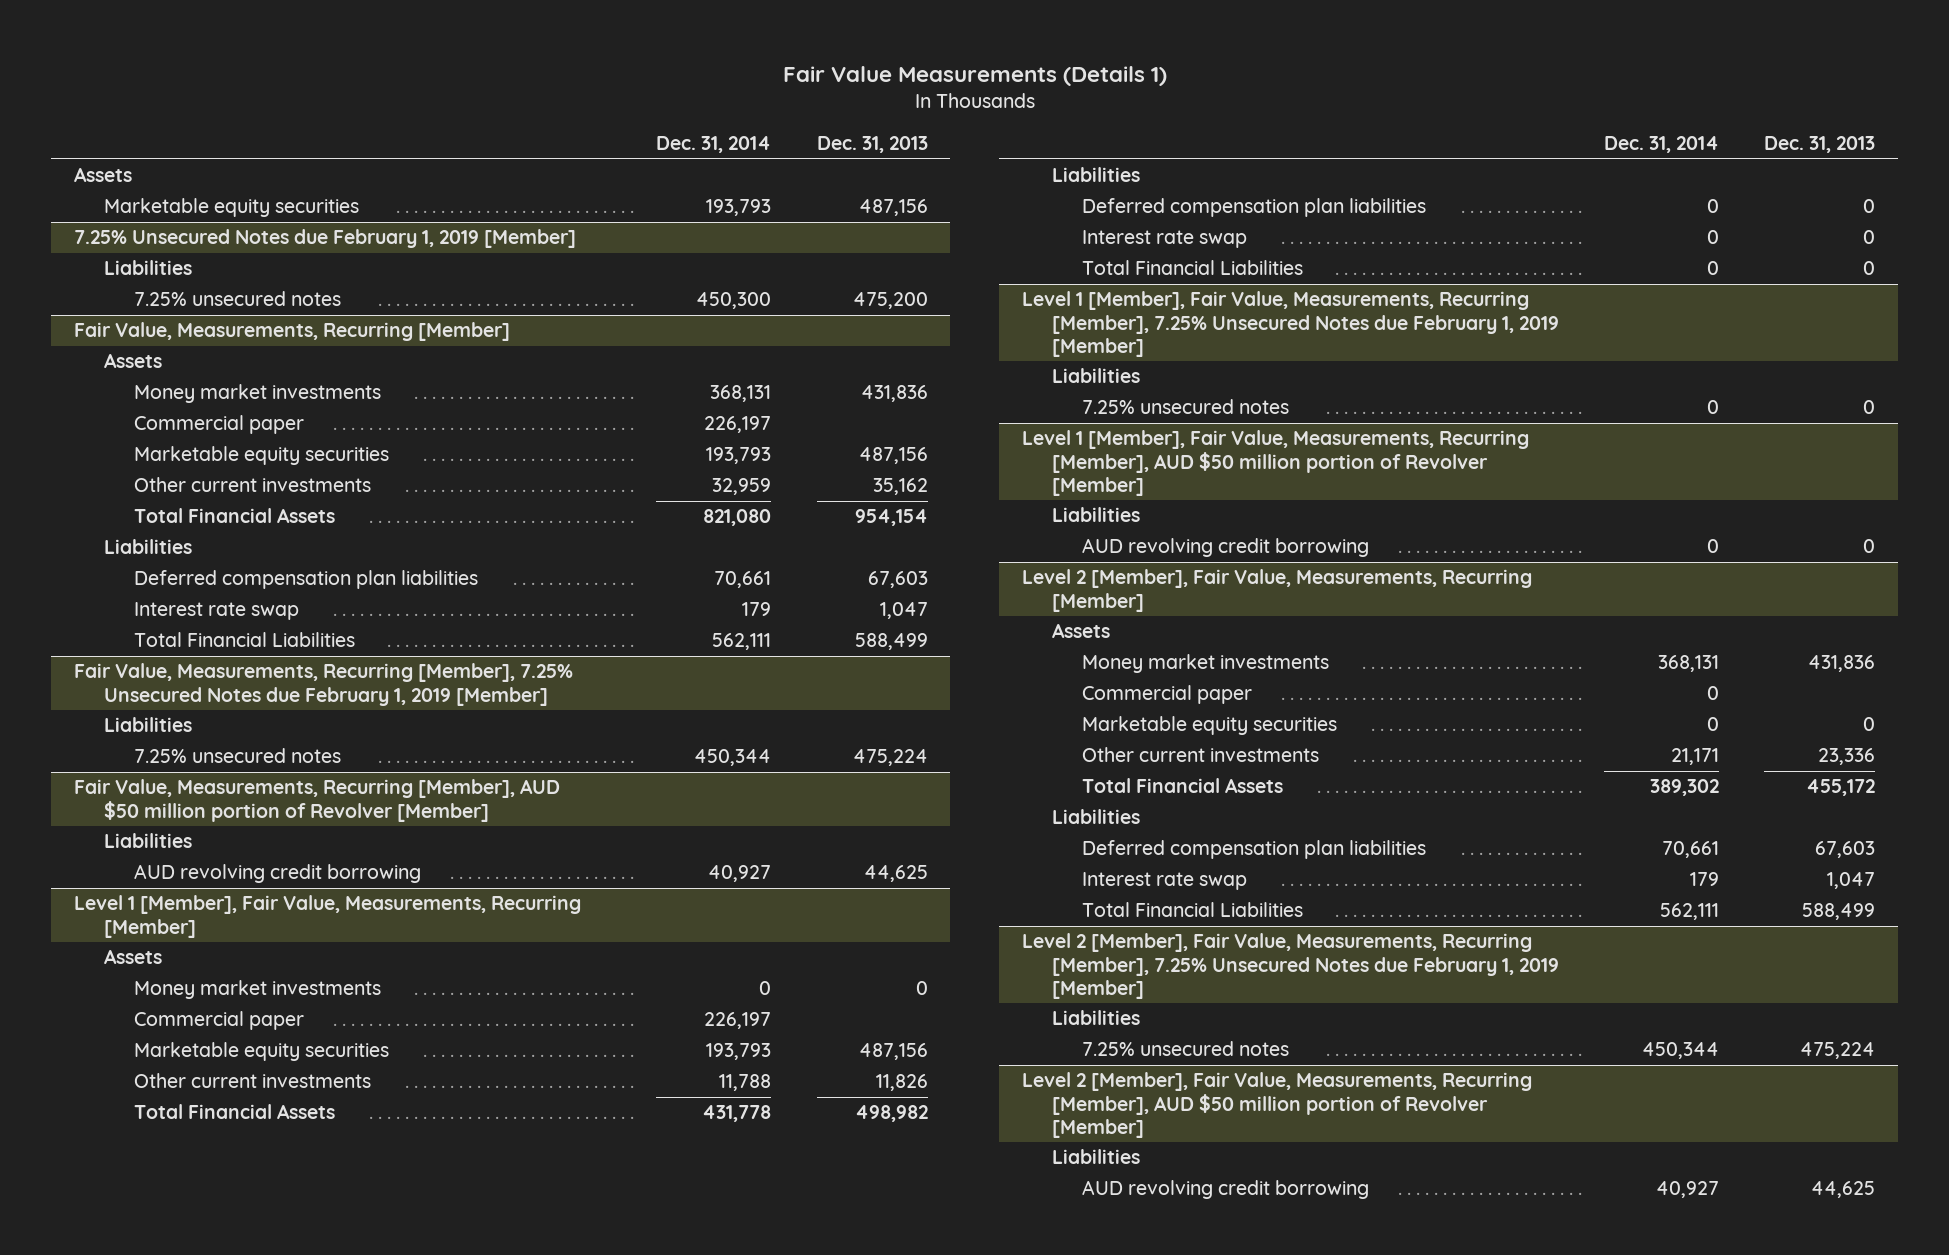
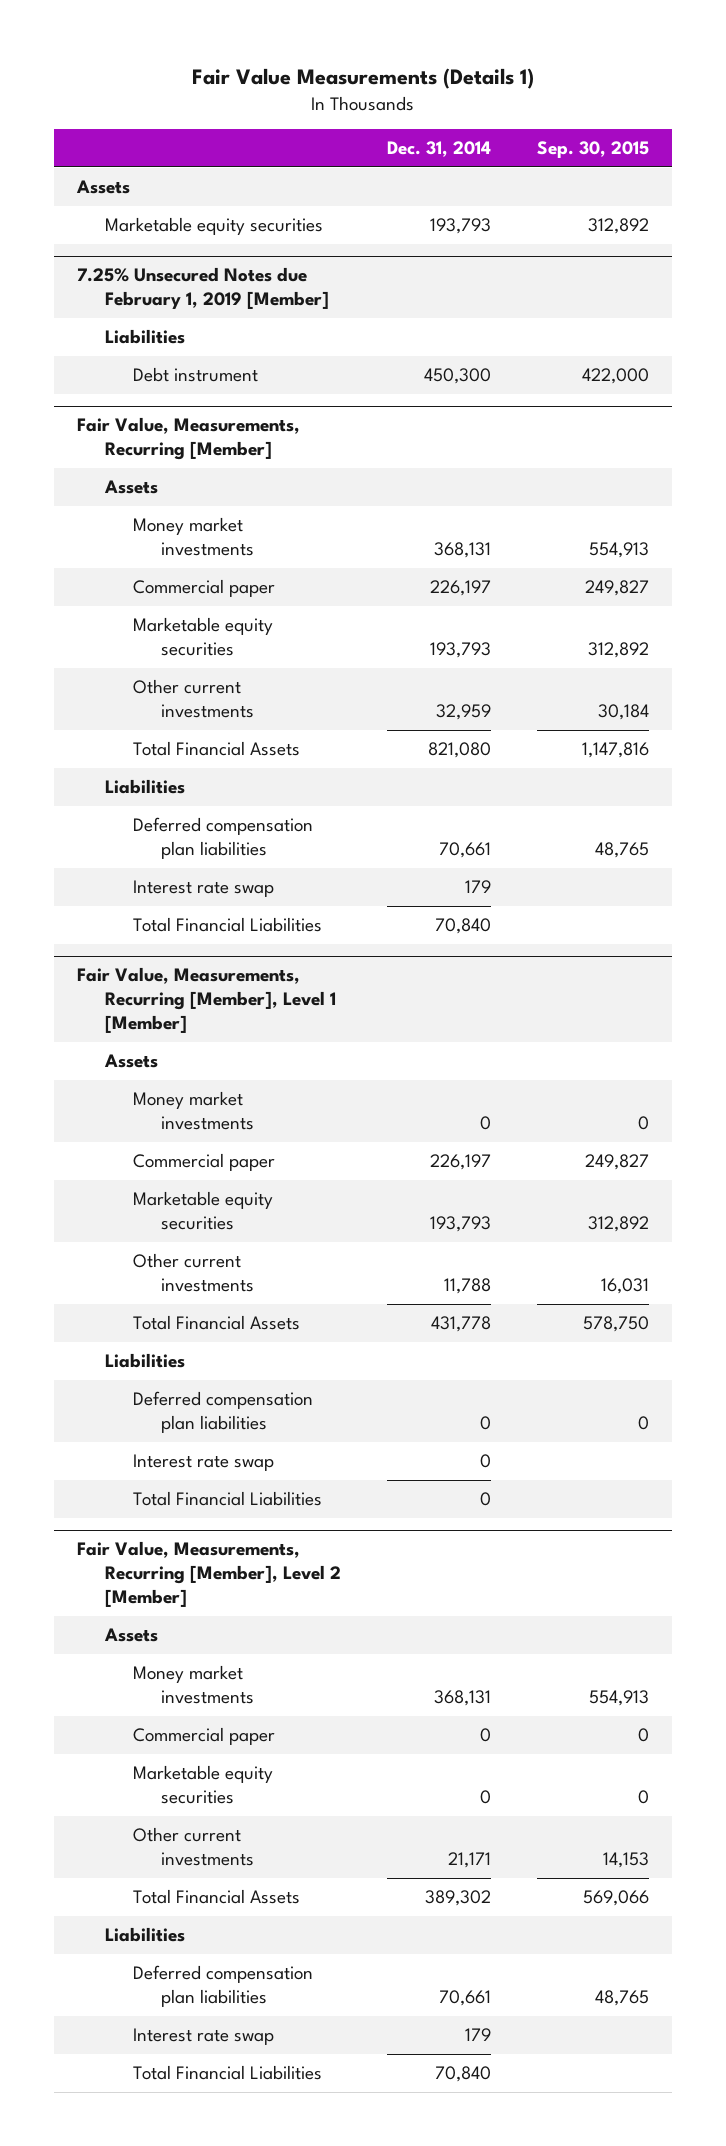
- | Dec. 31, 2014 | Dec. 31, 2013
+ | Dec. 31, 2014 | Sep. 30, 2015
@ 7.25% Unsecured Notes due February 1, 2019 [Member]
- 7.25% unsecured notes | 450,300 | 475,200
+ Debt instrument | 450,300 | 422,000
@ Fair Value, Measurements, Recurring [Member]
- Total Financial Liabilities | 562,111 | 588,499
- Fair Value, Measurements, Recurring [Member], 7.25% Unsecured Notes due February 1, 2019 [Member]
- Liabilities
- 7.25% unsecured notes | 450,344 | 475,224
- Fair Value, Measurements, Recurring [Member], AUD $50 million portion of Revolver [Member]
- Liabilities
- AUD revolving credit borrowing | 40,927 | 44,625
- Level 1 [Member], Fair Value, Measurements, Recurring [Member]
@ Fair Value, Measurements, Recurring [Member]
+ Total Financial Liabilities | 70,840 |
+ Fair Value, Measurements, Recurring [Member], Level 1 [Member]
- Level 1 [Member], Fair Value, Measurements, Recurring [Member], 7.25% Unsecured Notes due February 1, 2019 [Member]
- Liabilities
- 7.25% unsecured notes | 0 | 0
- Level 1 [Member], Fair Value, Measurements, Recurring [Member], AUD $50 million portion of Revolver [Member]
- Liabilities
- AUD revolving credit borrowing | 0 | 0
- Level 2 [Member], Fair Value, Measurements, Recurring [Member]
+ Fair Value, Measurements, Recurring [Member], Level 2 [Member]
- Total Financial Liabilities | 562,111 | 588,499
- Level 2 [Member], Fair Value, Measurements, Recurring [Member], 7.25% Unsecured Notes due February 1, 2019 [Member]
- Liabilities
- 7.25% unsecured notes | 450,344 | 475,224
- Level 2 [Member], Fair Value, Measurements, Recurring [Member], AUD $50 million portion of Revolver [Member]
- Liabilities
- AUD revolving credit borrowing | 40,927 | 44,625
+ Total Financial Liabilities | 70,840 |

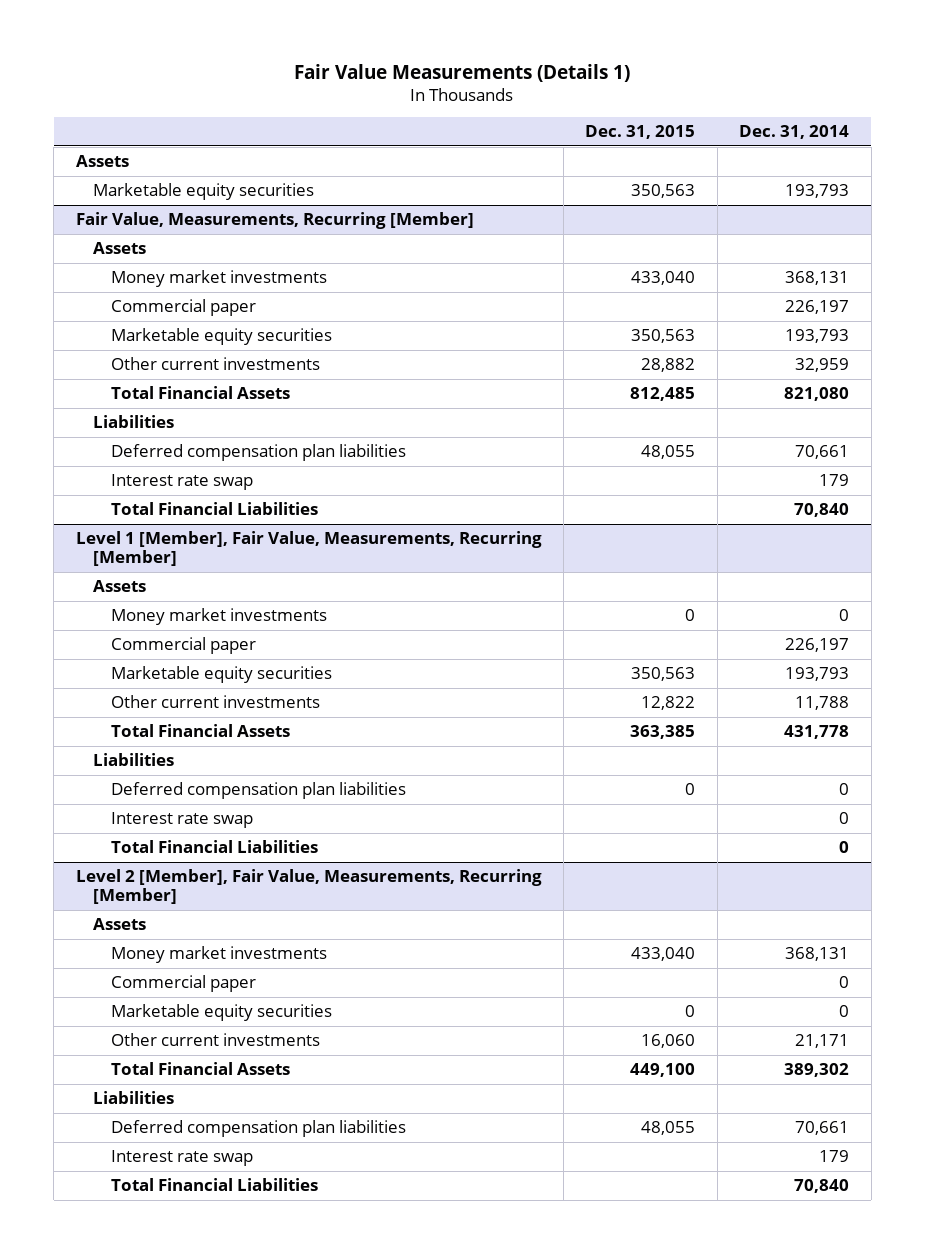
- | Dec. 31, 2014 | Sep. 30, 2015
+ | Dec. 31, 2015 | Dec. 31, 2014
- 7.25% Unsecured Notes due February 1, 2019 [Member]
- Liabilities
- Debt instrument | 450,300 | 422,000
- Fair Value, Measurements, Recurring [Member], Level 1 [Member]
+ Level 1 [Member], Fair Value, Measurements, Recurring [Member]
- Fair Value, Measurements, Recurring [Member], Level 2 [Member]
+ Level 2 [Member], Fair Value, Measurements, Recurring [Member]

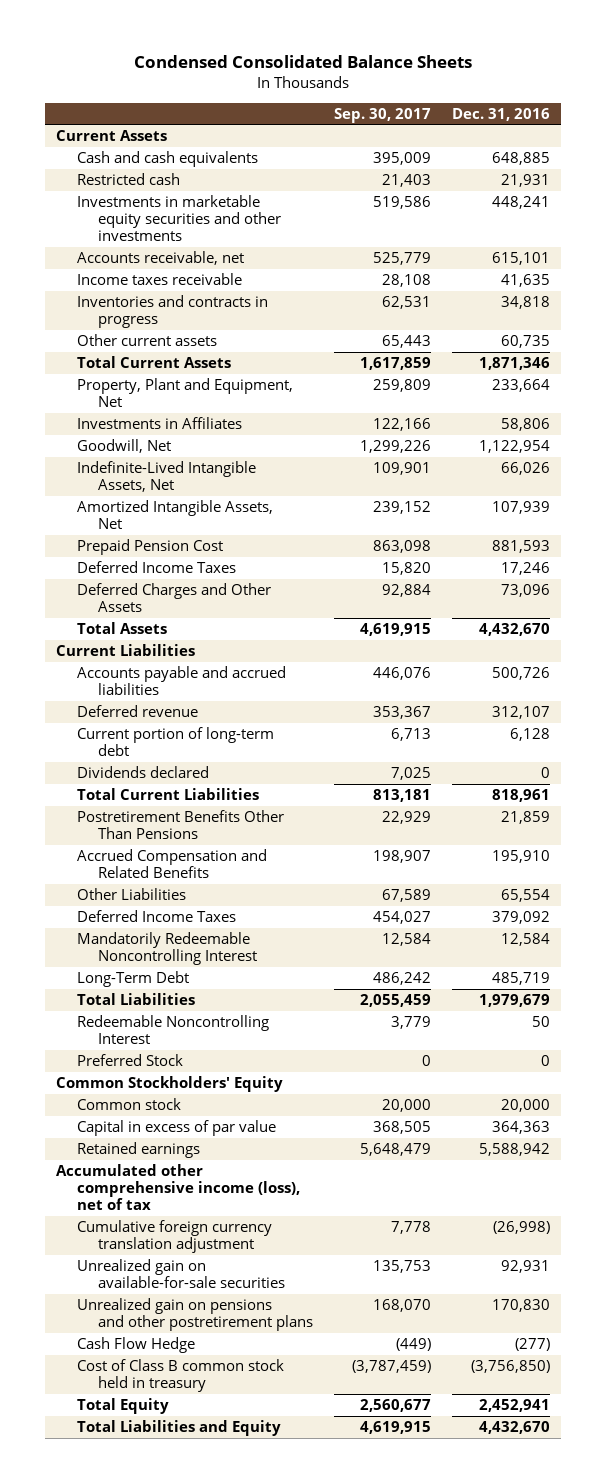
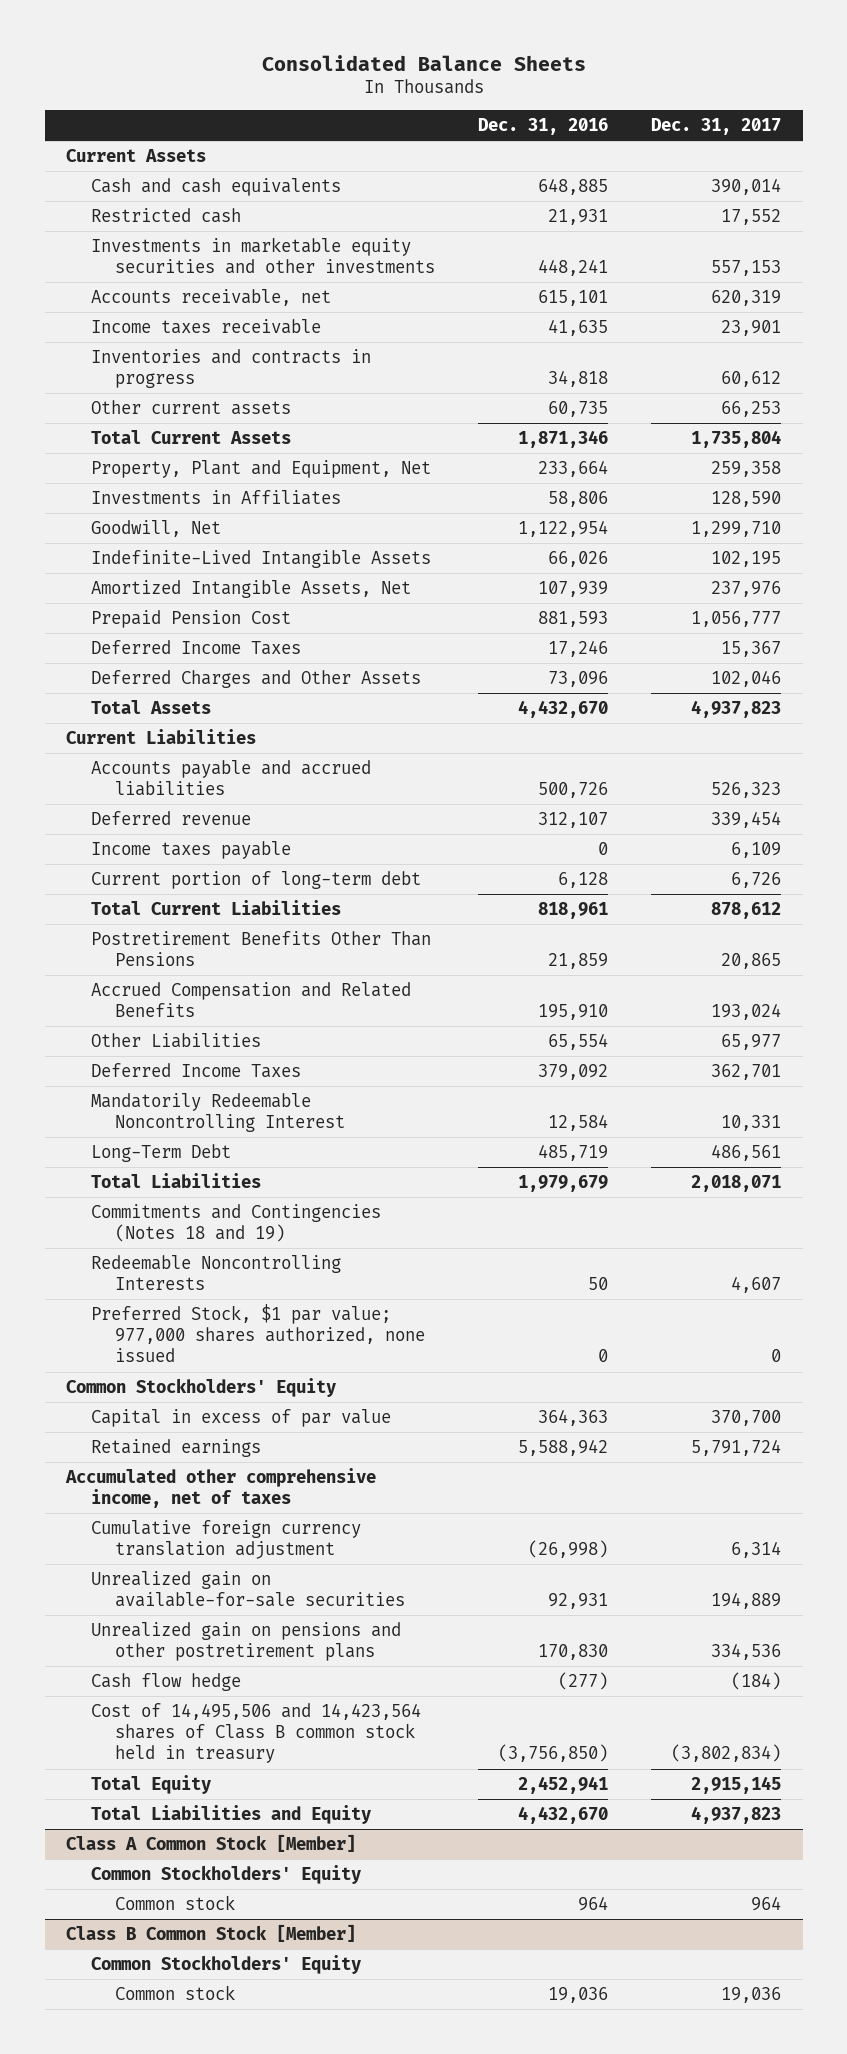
- Condensed Consolidated Balance Sheets
+ Consolidated Balance Sheets
- | Sep. 30, 2017 | Dec. 31, 2016
+ | Dec. 31, 2016 | Dec. 31, 2017
- Indefinite-Lived Intangible Assets, Net | 109,901 | 66,026
+ Indefinite-Lived Intangible Assets | 66,026 | 102,195
+ Income taxes payable | 0 | 6,109
- Dividends declared | 7,025 | 0
- Redeemable Noncontrolling Interest | 3,779 | 50
- Preferred Stock | 0 | 0
+ Commitments and Contingencies (Notes 18 and 19)
+ Redeemable Noncontrolling Interests | 50 | 4,607
+ Preferred Stock, $1 par value; 977,000 shares authorized, none issued | 0 | 0
- Common stock | 20,000 | 20,000
- Accumulated other comprehensive income (loss), net of tax
+ Accumulated other comprehensive income, net of taxes
- Cash Flow Hedge | (449) | (277)
- Cost of Class B common stock held in treasury | (3,787,459) | (3,756,850)
+ Cash flow hedge | (277) | (184)
+ Cost of 14,495,506 and 14,423,564 shares of Class B common stock held in treasury | (3,756,850) | (3,802,834)
+ Class A Common Stock [Member]
+ Common Stockholders' Equity
+ Common stock | 964 | 964
+ Class B Common Stock [Member]
+ Common Stockholders' Equity
+ Common stock | 19,036 | 19,036

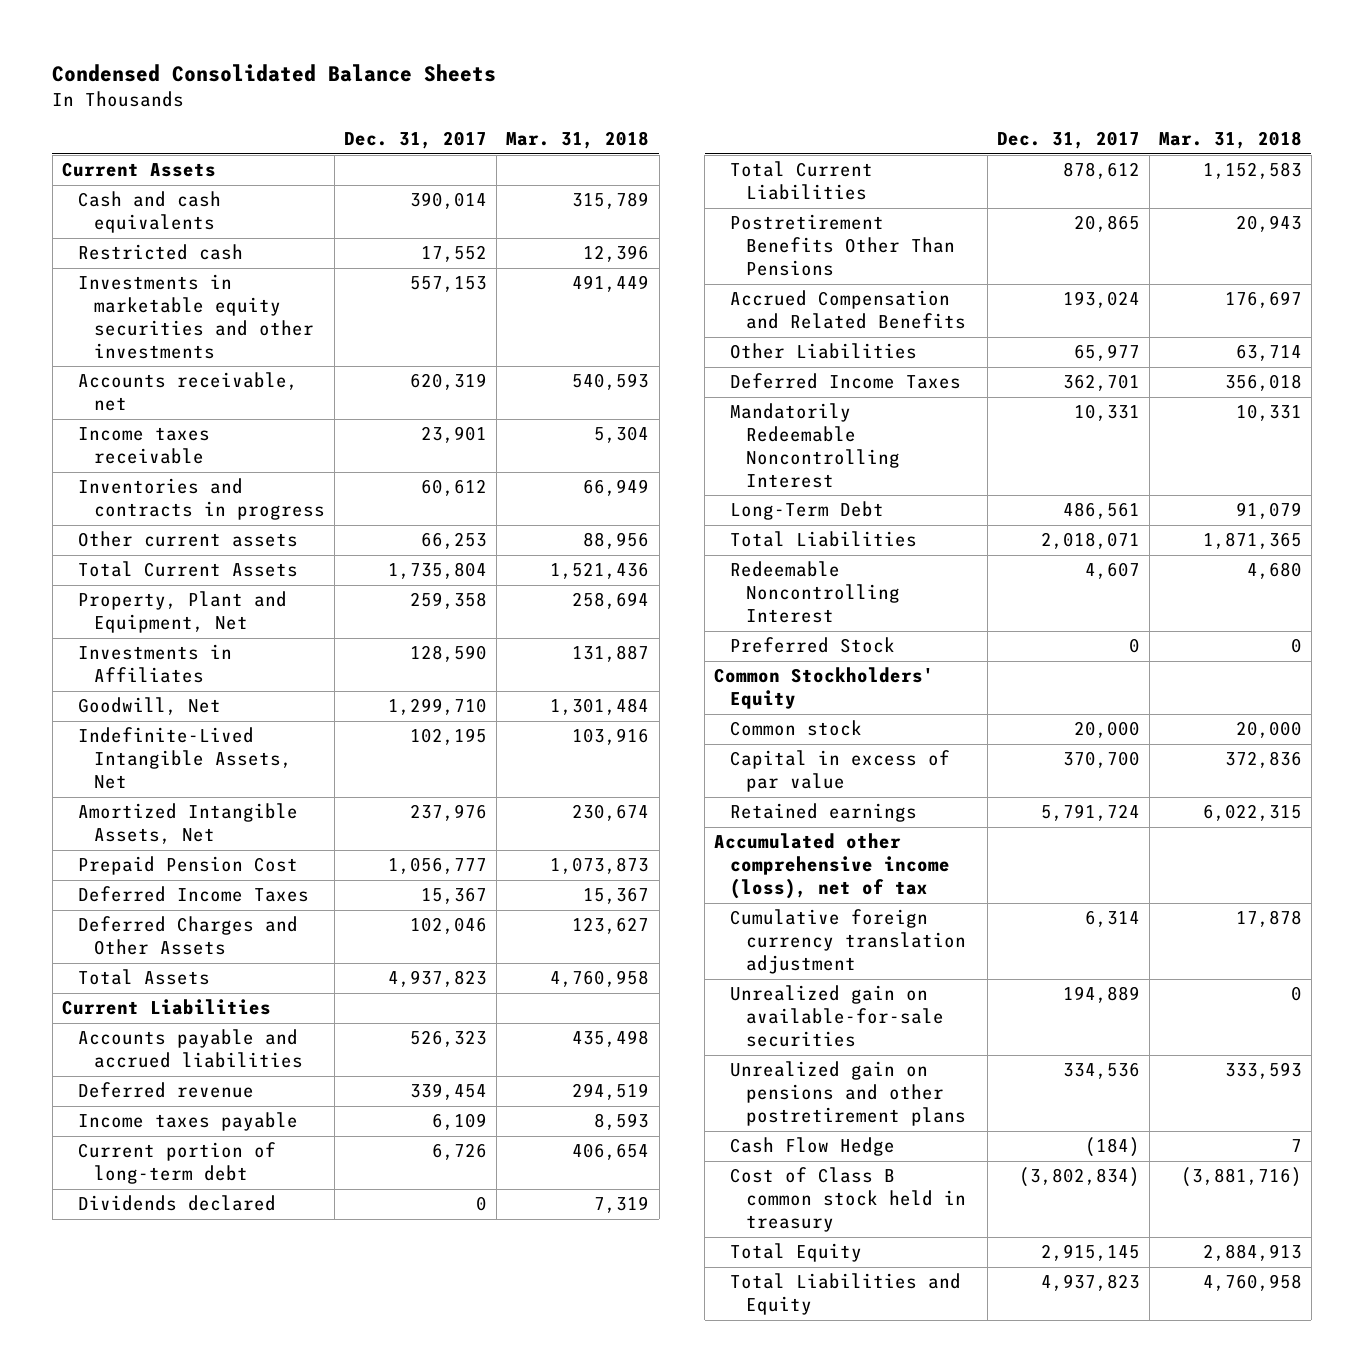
- Consolidated Balance Sheets
+ Condensed Consolidated Balance Sheets
- | Dec. 31, 2016 | Dec. 31, 2017
+ | Dec. 31, 2017 | Mar. 31, 2018
- Indefinite-Lived Intangible Assets | 66,026 | 102,195
+ Indefinite-Lived Intangible Assets, Net | 102,195 | 103,916
+ Dividends declared | 0 | 7,319
- Commitments and Contingencies (Notes 18 and 19)
- Redeemable Noncontrolling Interests | 50 | 4,607
- Preferred Stock, $1 par value; 977,000 shares authorized, none issued | 0 | 0
+ Redeemable Noncontrolling Interest | 4,607 | 4,680
+ Preferred Stock | 0 | 0
+ Common stock | 20,000 | 20,000
- Accumulated other comprehensive income, net of taxes
+ Accumulated other comprehensive income (loss), net of tax
- Cash flow hedge | (277) | (184)
- Cost of 14,495,506 and 14,423,564 shares of Class B common stock held in treasury | (3,756,850) | (3,802,834)
+ Cash Flow Hedge | (184) | 7
+ Cost of Class B common stock held in treasury | (3,802,834) | (3,881,716)
- Class A Common Stock [Member]
- Common Stockholders' Equity
- Common stock | 964 | 964
- Class B Common Stock [Member]
- Common Stockholders' Equity
- Common stock | 19,036 | 19,036

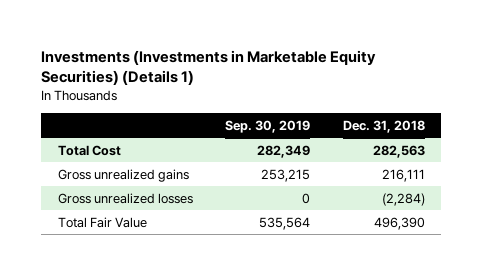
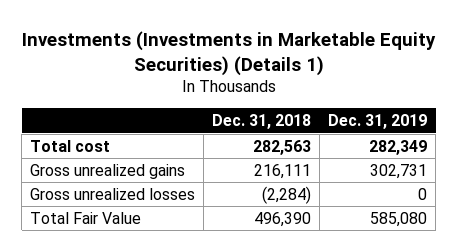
- | Sep. 30, 2019 | Dec. 31, 2018
+ | Dec. 31, 2018 | Dec. 31, 2019
- Total Cost | 282,349 | 282,563
+ Total cost | 282,563 | 282,349

